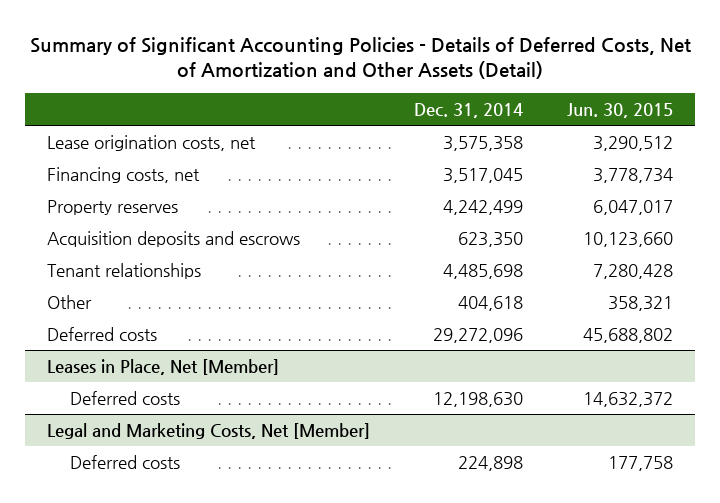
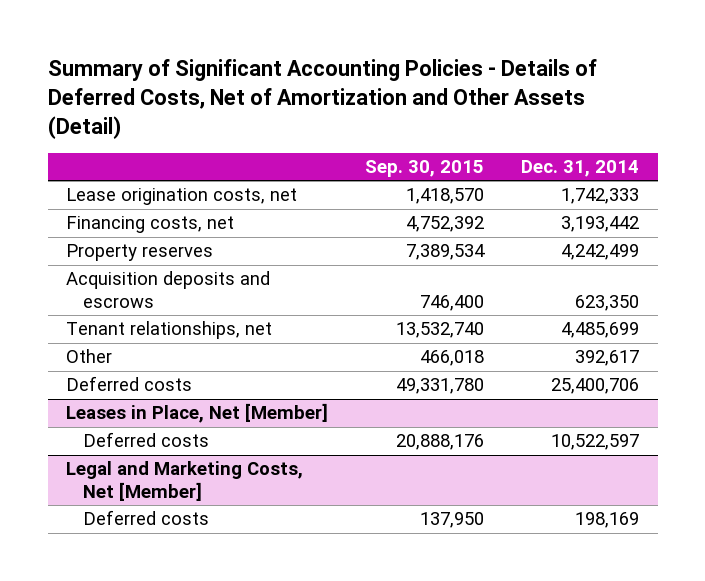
- | Dec. 31, 2014 | Jun. 30, 2015
+ | Sep. 30, 2015 | Dec. 31, 2014
- Lease origination costs, net | 3,575,358 | 3,290,512
- Financing costs, net | 3,517,045 | 3,778,734
+ Lease origination costs, net | 1,418,570 | 1,742,333
+ Financing costs, net | 4,752,392 | 3,193,442
- Tenant relationships | 4,485,698 | 7,280,428
- Other | 404,618 | 358,321
- Deferred costs | 29,272,096 | 45,688,802
+ Tenant relationships, net | 13,532,740 | 4,485,699
+ Other | 466,018 | 392,617
+ Deferred costs | 49,331,780 | 25,400,706
@ Leases in Place, Net [Member]
- Deferred costs | 12,198,630 | 14,632,372
+ Deferred costs | 20,888,176 | 10,522,597
@ Legal and Marketing Costs, Net [Member]
- Deferred costs | 224,898 | 177,758
+ Deferred costs | 137,950 | 198,169

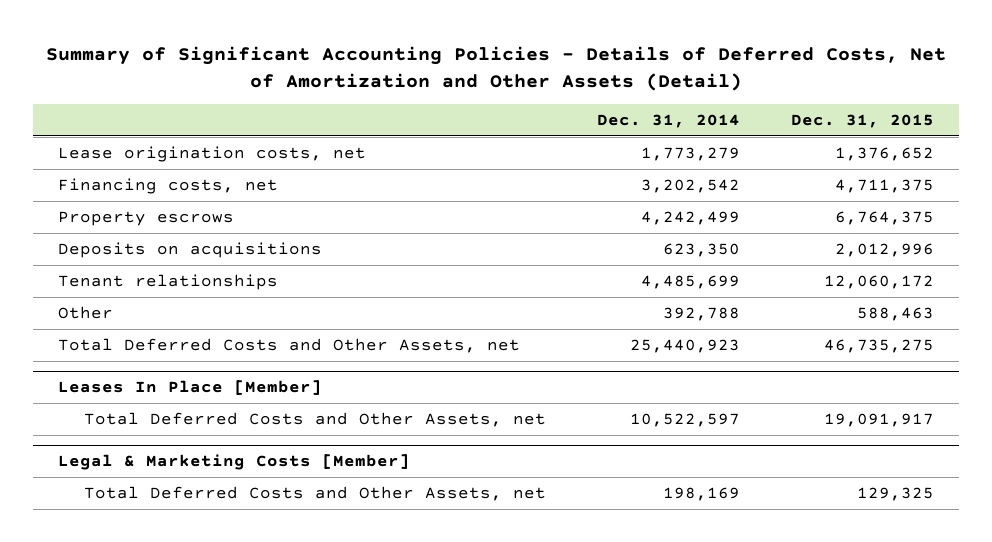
- | Sep. 30, 2015 | Dec. 31, 2014
+ | Dec. 31, 2014 | Dec. 31, 2015
- Lease origination costs, net | 1,418,570 | 1,742,333
- Financing costs, net | 4,752,392 | 3,193,442
- Property reserves | 7,389,534 | 4,242,499
- Acquisition deposits and escrows | 746,400 | 623,350
- Tenant relationships, net | 13,532,740 | 4,485,699
- Other | 466,018 | 392,617
- Deferred costs | 49,331,780 | 25,400,706
- Leases in Place, Net [Member]
- Deferred costs | 20,888,176 | 10,522,597
- Legal and Marketing Costs, Net [Member]
- Deferred costs | 137,950 | 198,169
+ Lease origination costs, net | 1,773,279 | 1,376,652
+ Financing costs, net | 3,202,542 | 4,711,375
+ Property escrows | 4,242,499 | 6,764,375
+ Deposits on acquisitions | 623,350 | 2,012,996
+ Tenant relationships | 4,485,699 | 12,060,172
+ Other | 392,788 | 588,463
+ Total Deferred Costs and Other Assets, net | 25,440,923 | 46,735,275
+ Leases In Place [Member]
+ Total Deferred Costs and Other Assets, net | 10,522,597 | 19,091,917
+ Legal & Marketing Costs [Member]
+ Total Deferred Costs and Other Assets, net | 198,169 | 129,325

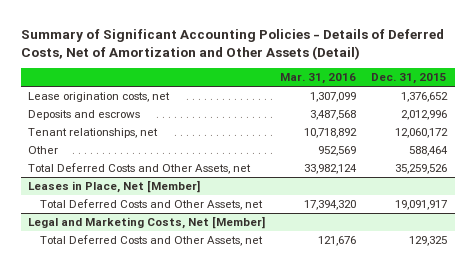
- | Dec. 31, 2014 | Dec. 31, 2015
+ | Mar. 31, 2016 | Dec. 31, 2015
- Financing costs, net | 3,202,542 | 4,711,375
- Property escrows | 4,242,499 | 6,764,375
- Deposits on acquisitions | 623,350 | 2,012,996
- Tenant relationships | 4,485,699 | 12,060,172
- Other | 392,788 | 588,463
- Total Deferred Costs and Other Assets, net | 25,440,923 | 46,735,275
- Leases In Place [Member]
+ Deposits and escrows | 3,487,568 | 2,012,996
+ Tenant relationships, net | 10,718,892 | 12,060,172
+ Other | 952,569 | 588,464
+ Total Deferred Costs and Other Assets, net | 33,982,124 | 35,259,526
+ Leases in Place, Net [Member]
- Legal & Marketing Costs [Member]
+ Legal and Marketing Costs, Net [Member]

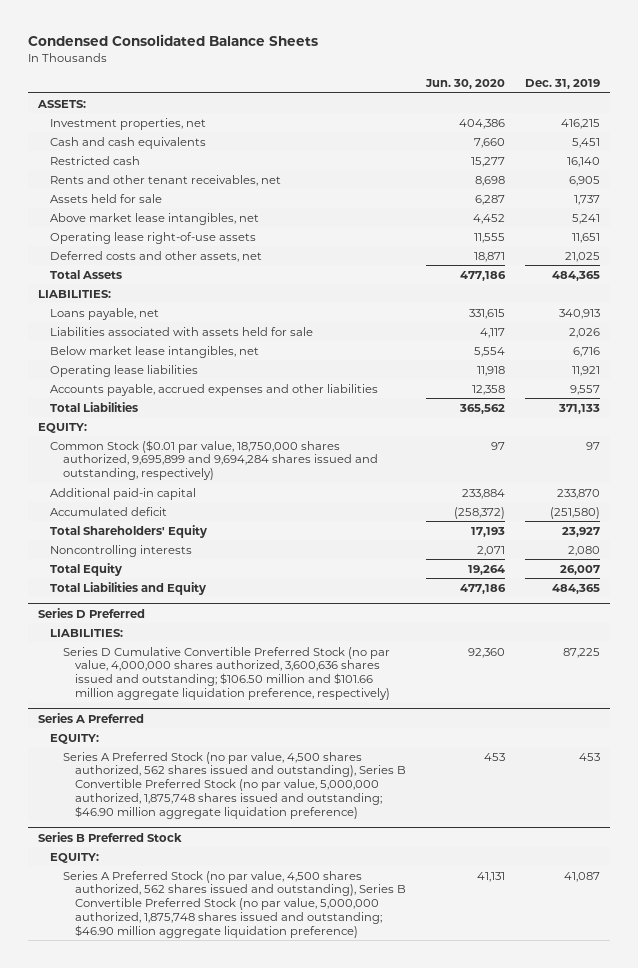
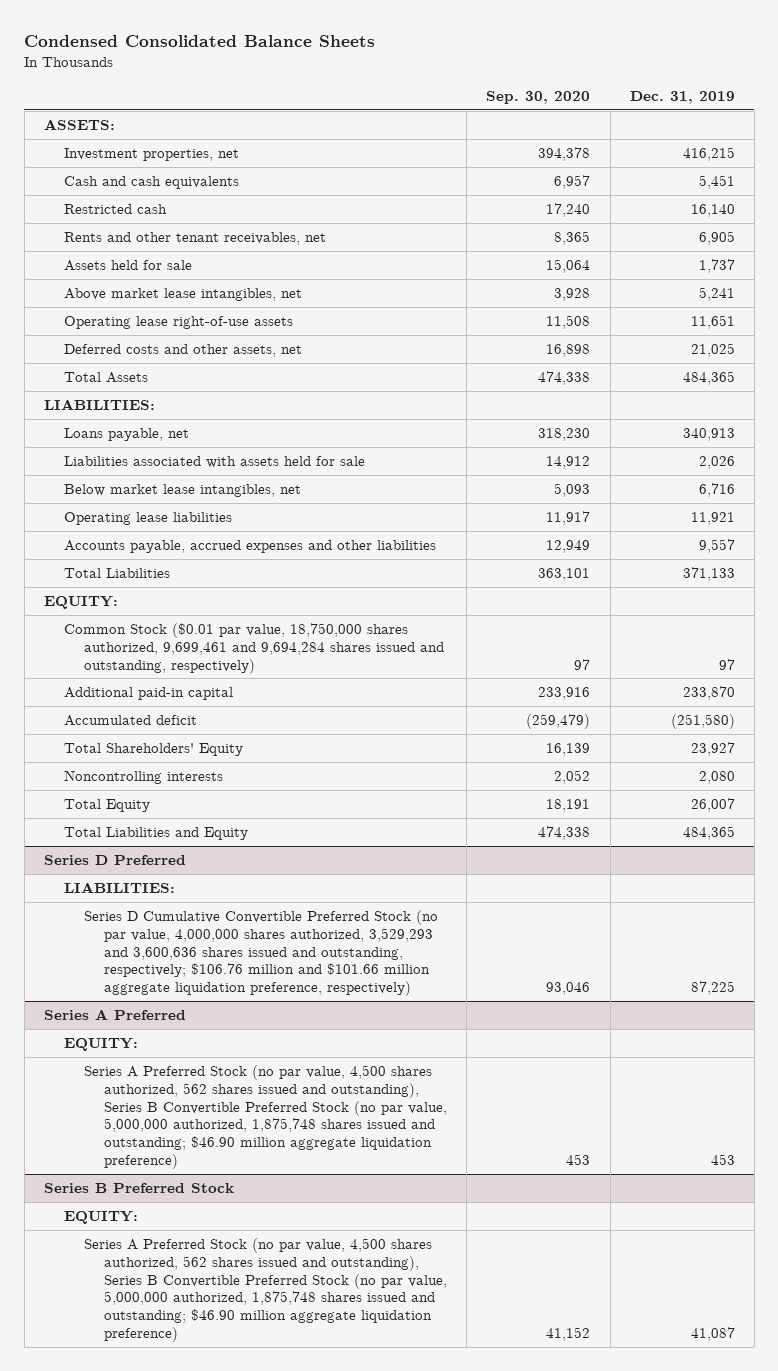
- | Jun. 30, 2020 | Dec. 31, 2019
+ | Sep. 30, 2020 | Dec. 31, 2019
- Common Stock ($0.01 par value, 18,750,000 shares authorized, 9,695,899 and 9,694,284 shares issued and outstanding, respectively) | 97 | 97
+ Common Stock ($0.01 par value, 18,750,000 shares authorized, 9,699,461 and 9,694,284 shares issued and outstanding, respectively) | 97 | 97
@ Series D Preferred
- Series D Cumulative Convertible Preferred Stock (no par value, 4,000,000 shares authorized, 3,600,636 shares issued and outstanding; $106.50 million and $101.66 million aggregate liquidation preference, respectively) | 92,360 | 87,225
+ Series D Cumulative Convertible Preferred Stock (no par value, 4,000,000 shares authorized, 3,529,293 and 3,600,636 shares issued and outstanding, respectively; $106.76 million and $101.66 million aggregate liquidation preference, respectively) | 93,046 | 87,225

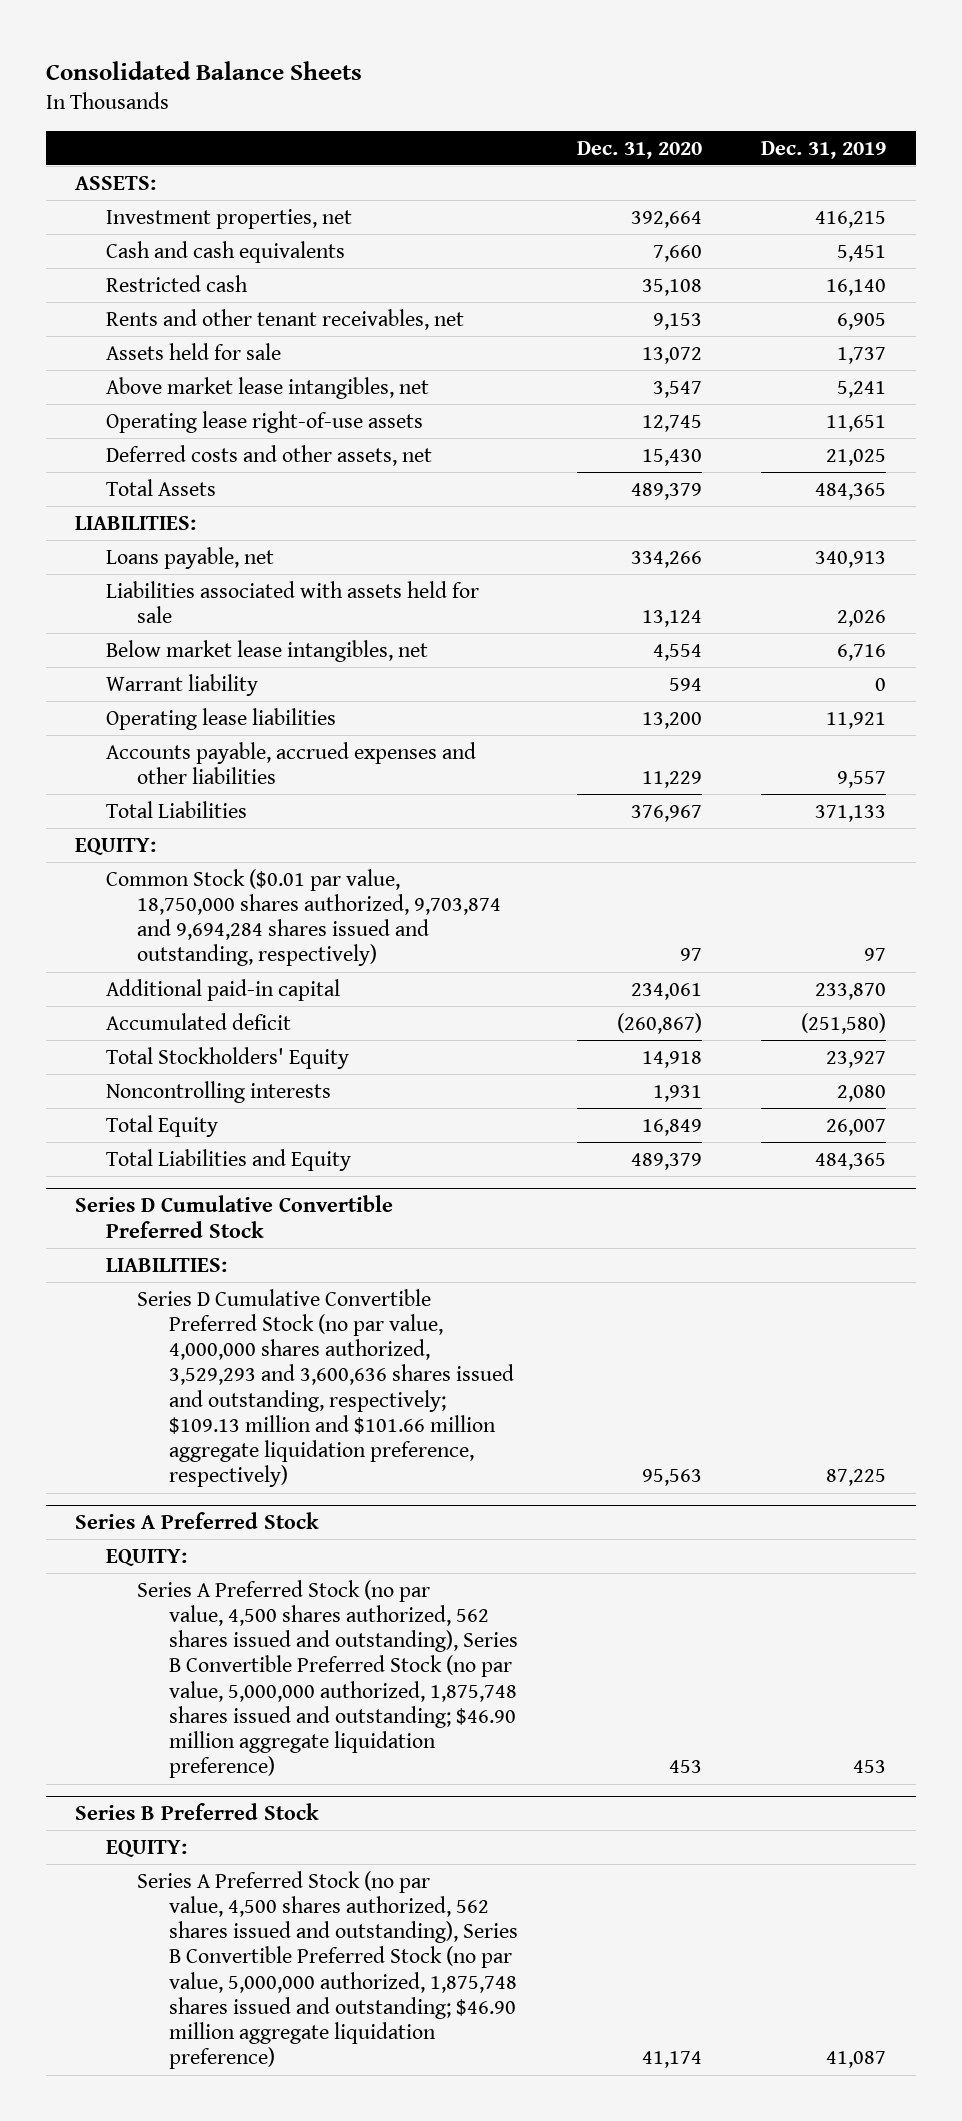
- Condensed Consolidated Balance Sheets
+ Consolidated Balance Sheets
- | Sep. 30, 2020 | Dec. 31, 2019
+ | Dec. 31, 2020 | Dec. 31, 2019
+ Warrant liability | 594 | 0
- Common Stock ($0.01 par value, 18,750,000 shares authorized, 9,699,461 and 9,694,284 shares issued and outstanding, respectively) | 97 | 97
+ Common Stock ($0.01 par value, 18,750,000 shares authorized, 9,703,874 and 9,694,284 shares issued and outstanding, respectively) | 97 | 97
- Total Shareholders' Equity | 16,139 | 23,927
+ Total Stockholders' Equity | 14,918 | 23,927
- Series D Preferred
+ Series D Cumulative Convertible Preferred Stock
- Series D Cumulative Convertible Preferred Stock (no par value, 4,000,000 shares authorized, 3,529,293 and 3,600,636 shares issued and outstanding, respectively; $106.76 million and $101.66 million aggregate liquidation preference, respectively) | 93,046 | 87,225
- Series A Preferred
+ Series D Cumulative Convertible Preferred Stock (no par value, 4,000,000 shares authorized, 3,529,293 and 3,600,636 shares issued and outstanding, respectively; $109.13 million and $101.66 million aggregate liquidation preference, respectively) | 95,563 | 87,225
+ Series A Preferred Stock

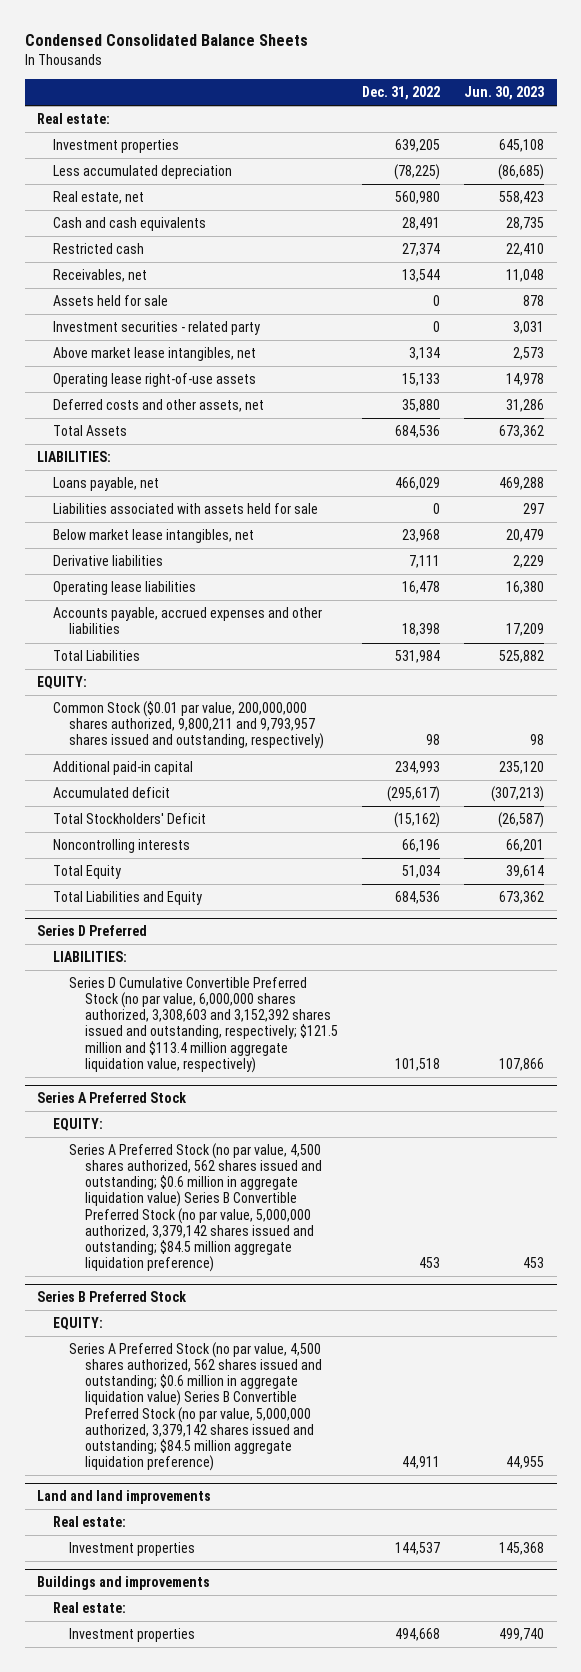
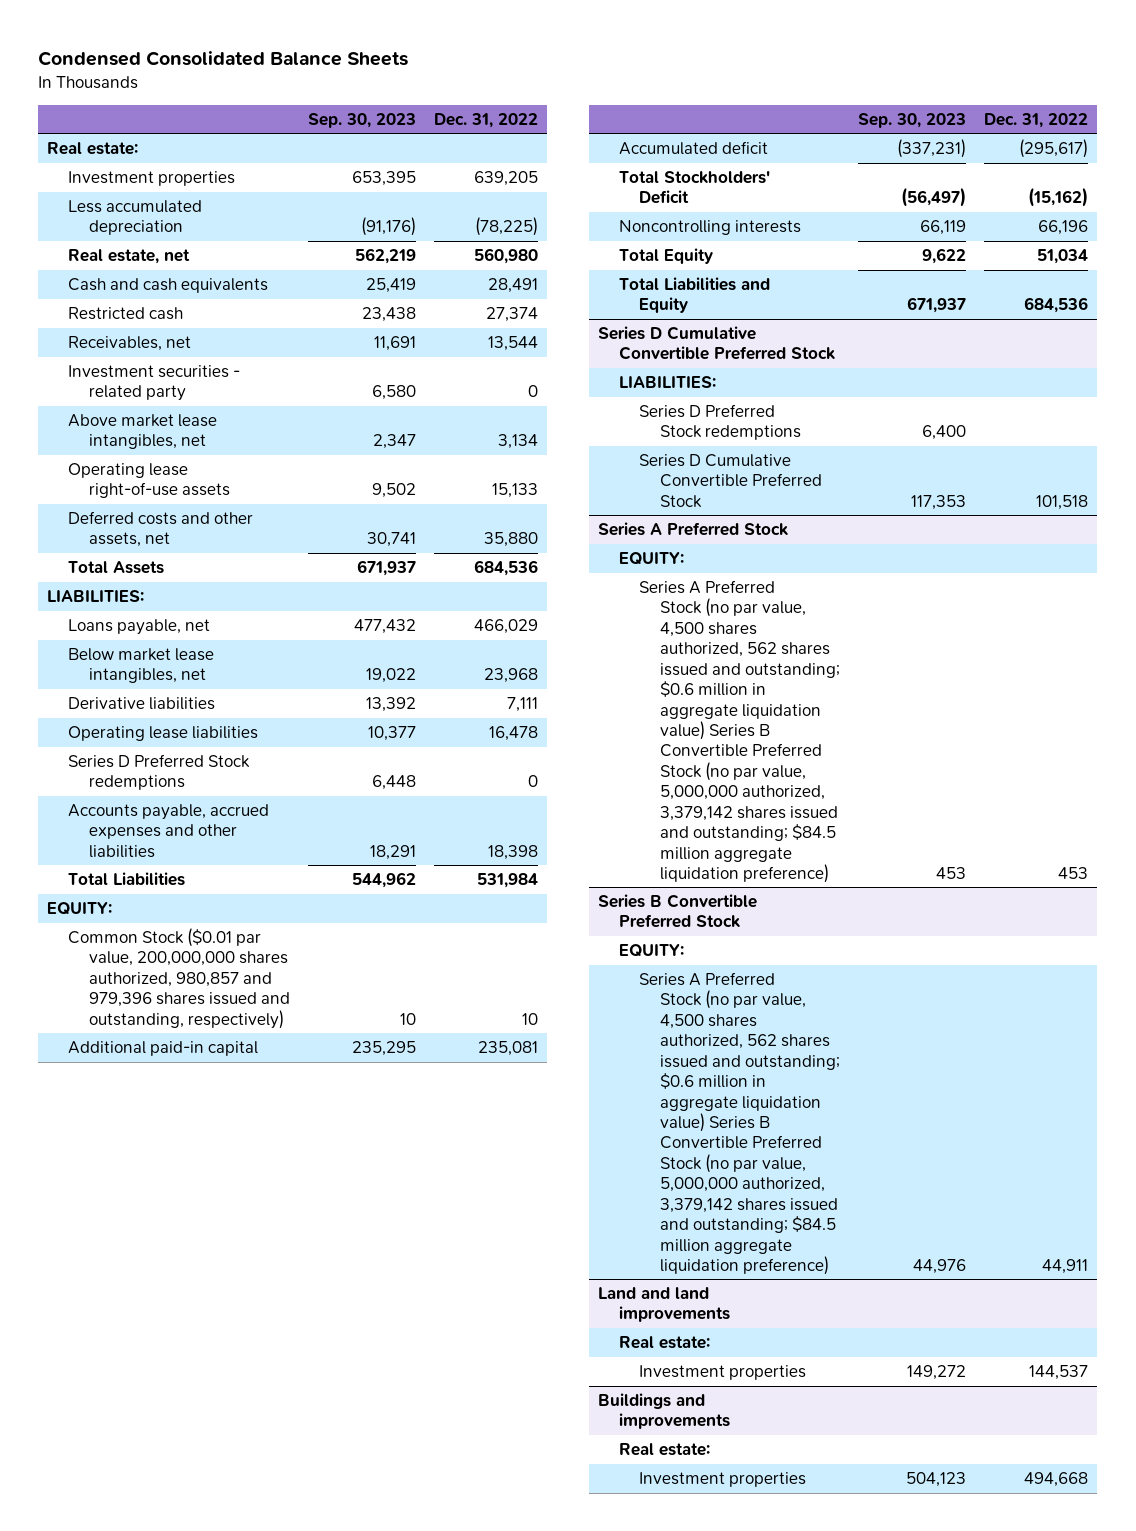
- | Dec. 31, 2022 | Jun. 30, 2023
+ | Sep. 30, 2023 | Dec. 31, 2022
- Assets held for sale | 0 | 878
- Liabilities associated with assets held for sale | 0 | 297
+ Series D Preferred Stock redemptions | 6,448 | 0
- Common Stock ($0.01 par value, 200,000,000 shares authorized, 9,800,211 and 9,793,957 shares issued and outstanding, respectively) | 98 | 98
- Additional paid-in capital | 234,993 | 235,120
+ Common Stock ($0.01 par value, 200,000,000 shares authorized, 980,857 and 979,396 shares issued and outstanding, respectively) | 10 | 10
+ Additional paid-in capital | 235,295 | 235,081
- Series D Preferred
+ Series D Cumulative Convertible Preferred Stock
- Series D Cumulative Convertible Preferred Stock (no par value, 6,000,000 shares authorized, 3,308,603 and 3,152,392 shares issued and outstanding, respectively; $121.5 million and $113.4 million aggregate liquidation value, respectively) | 101,518 | 107,866
+ Series D Preferred Stock redemptions | 6,400 |
+ Series D Cumulative Convertible Preferred Stock | 117,353 | 101,518
- Series B Preferred Stock
+ Series B Convertible Preferred Stock

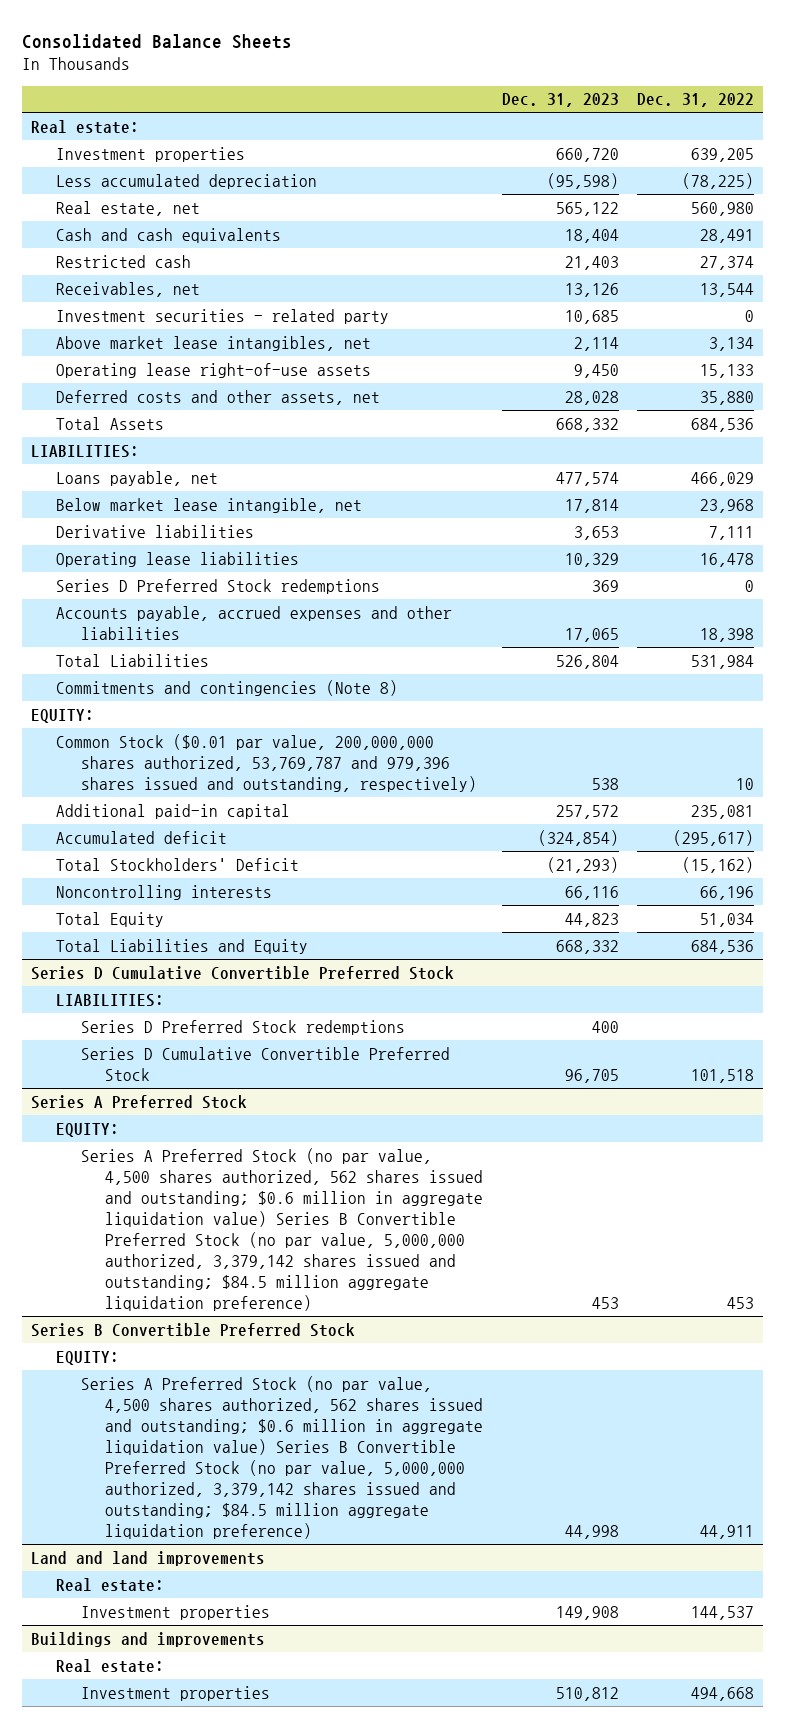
- Condensed Consolidated Balance Sheets
+ Consolidated Balance Sheets
- | Sep. 30, 2023 | Dec. 31, 2022
+ | Dec. 31, 2023 | Dec. 31, 2022
- Below market lease intangibles, net | 19,022 | 23,968
+ Below market lease intangible, net | 17,814 | 23,968
+ Commitments and contingencies (Note 8)
- Common Stock ($0.01 par value, 200,000,000 shares authorized, 980,857 and 979,396 shares issued and outstanding, respectively) | 10 | 10
+ Common Stock ($0.01 par value, 200,000,000 shares authorized, 53,769,787 and 979,396 shares issued and outstanding, respectively) | 538 | 10

